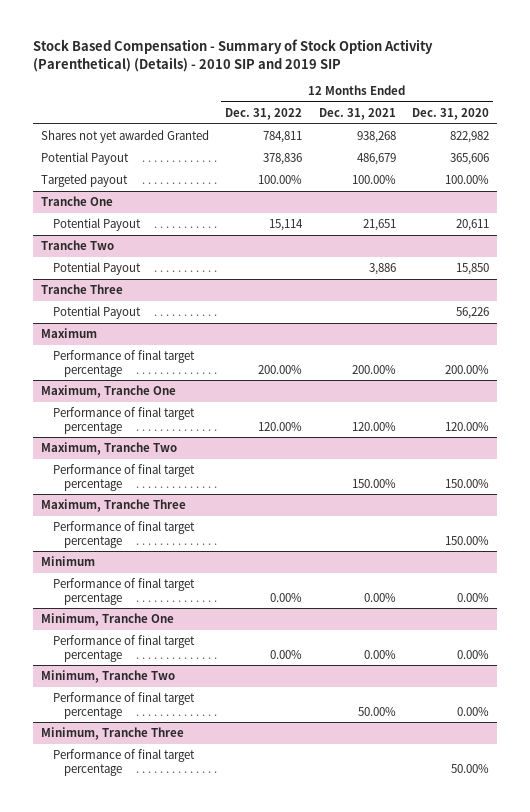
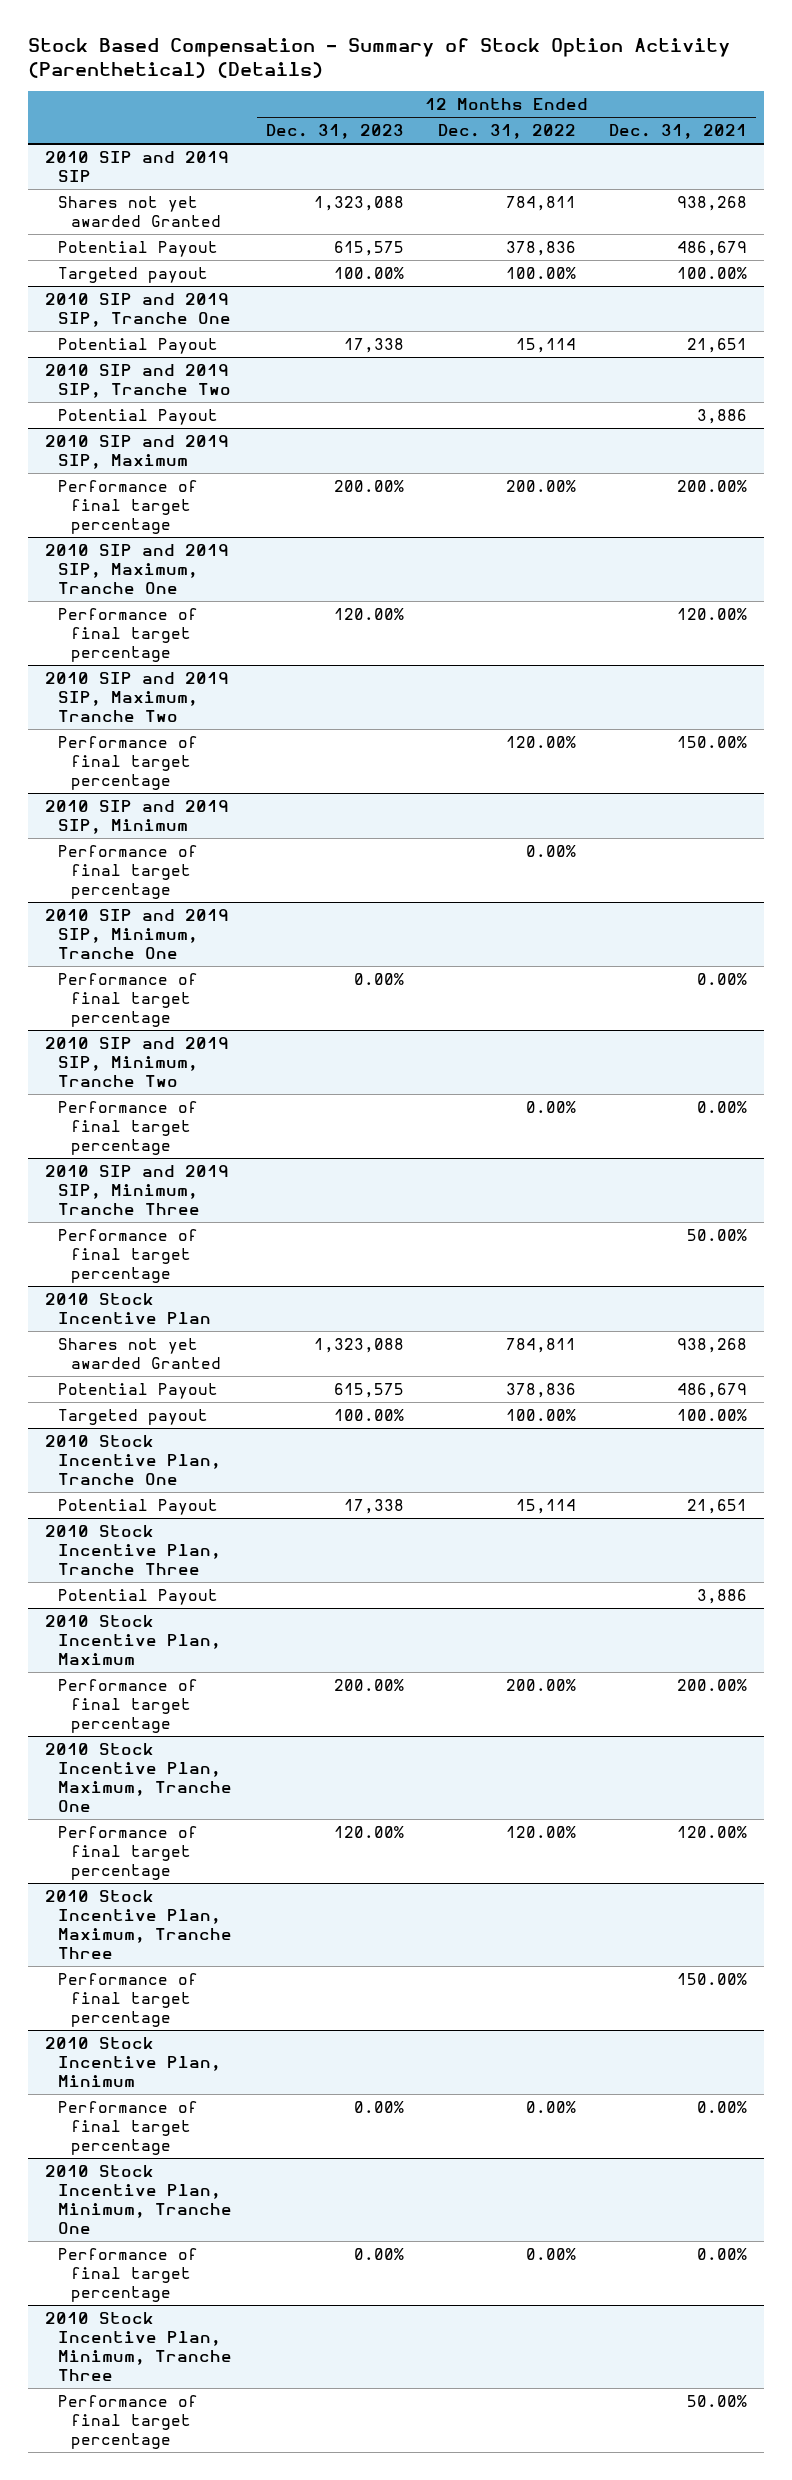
- Stock Based Compensation - Summary of Stock Option Activity (Parenthetical) (Details) - 2010 SIP and 2019 SIP
+ Stock Based Compensation - Summary of Stock Option Activity (Parenthetical) (Details)
- | 12 Months Ended Dec. 31, 2022 | 12 Months Ended Dec. 31, 2021 | 12 Months Ended Dec. 31, 2020
+ | 12 Months Ended Dec. 31, 2023 | 12 Months Ended Dec. 31, 2022 | 12 Months Ended Dec. 31, 2021
+ 2010 SIP and 2019 SIP
- Tranche One
+ 2010 SIP and 2019 SIP, Tranche One
- Tranche Two
+ 2010 SIP and 2019 SIP, Tranche Two
- Tranche Three
- Potential Payout | | | 56,226
- Maximum
+ 2010 SIP and 2019 SIP, Maximum
- Maximum, Tranche One
+ 2010 SIP and 2019 SIP, Maximum, Tranche One
+ Performance of final target percentage | 120.00% | | 120.00%
+ 2010 SIP and 2019 SIP, Maximum, Tranche Two
+ Performance of final target percentage | | 120.00% | 150.00%
+ 2010 SIP and 2019 SIP, Minimum
+ Performance of final target percentage | | 0.00% |
+ 2010 SIP and 2019 SIP, Minimum, Tranche One
+ Performance of final target percentage | 0.00% | | 0.00%
+ 2010 SIP and 2019 SIP, Minimum, Tranche Two
+ Performance of final target percentage | | 0.00% | 0.00%
+ 2010 SIP and 2019 SIP, Minimum, Tranche Three
+ Performance of final target percentage | | | 50.00%
+ 2010 Stock Incentive Plan
+ Shares not yet awarded Granted | 1,323,088 | 784,811 | 938,268
+ Potential Payout | 615,575 | 378,836 | 486,679
+ Targeted payout | 100.00% | 100.00% | 100.00%
+ 2010 Stock Incentive Plan, Tranche One
+ Potential Payout | 17,338 | 15,114 | 21,651
+ 2010 Stock Incentive Plan, Tranche Three
+ Potential Payout | | | 3,886
+ 2010 Stock Incentive Plan, Maximum
+ Performance of final target percentage | 200.00% | 200.00% | 200.00%
+ 2010 Stock Incentive Plan, Maximum, Tranche One
- Maximum, Tranche Two
+ 2010 Stock Incentive Plan, Maximum, Tranche Three
- Maximum, Tranche Three
- Performance of final target percentage | | | 150.00%
- Minimum
+ 2010 Stock Incentive Plan, Minimum
- Minimum, Tranche One
+ 2010 Stock Incentive Plan, Minimum, Tranche One
- Minimum, Tranche Two
+ 2010 Stock Incentive Plan, Minimum, Tranche Three
- Minimum, Tranche Three
- Performance of final target percentage | | | 50.00%

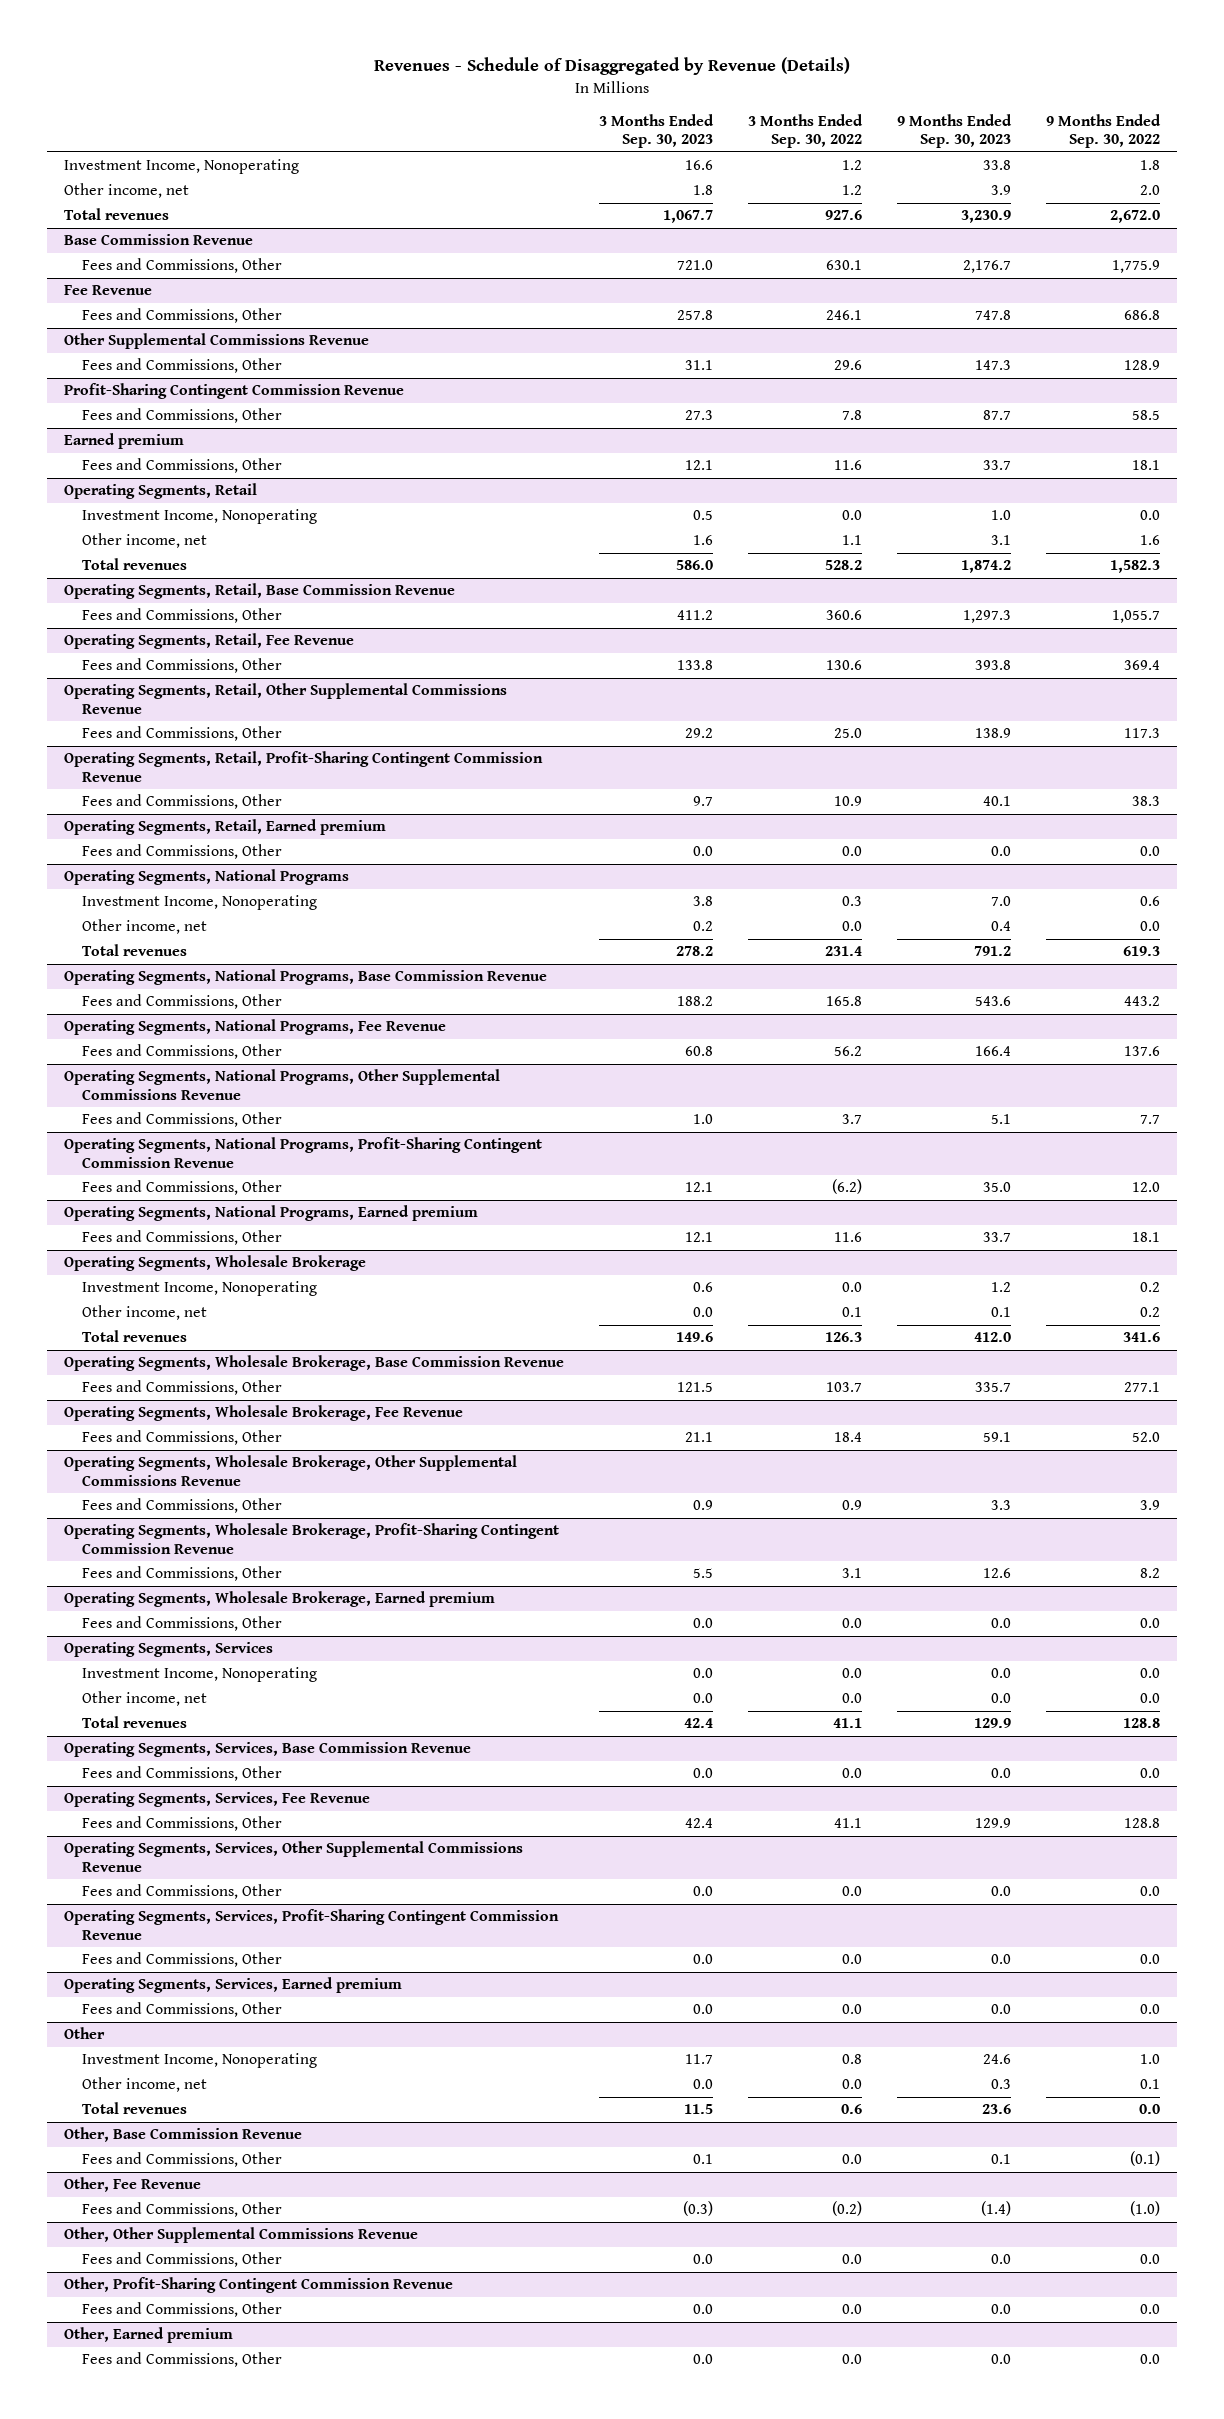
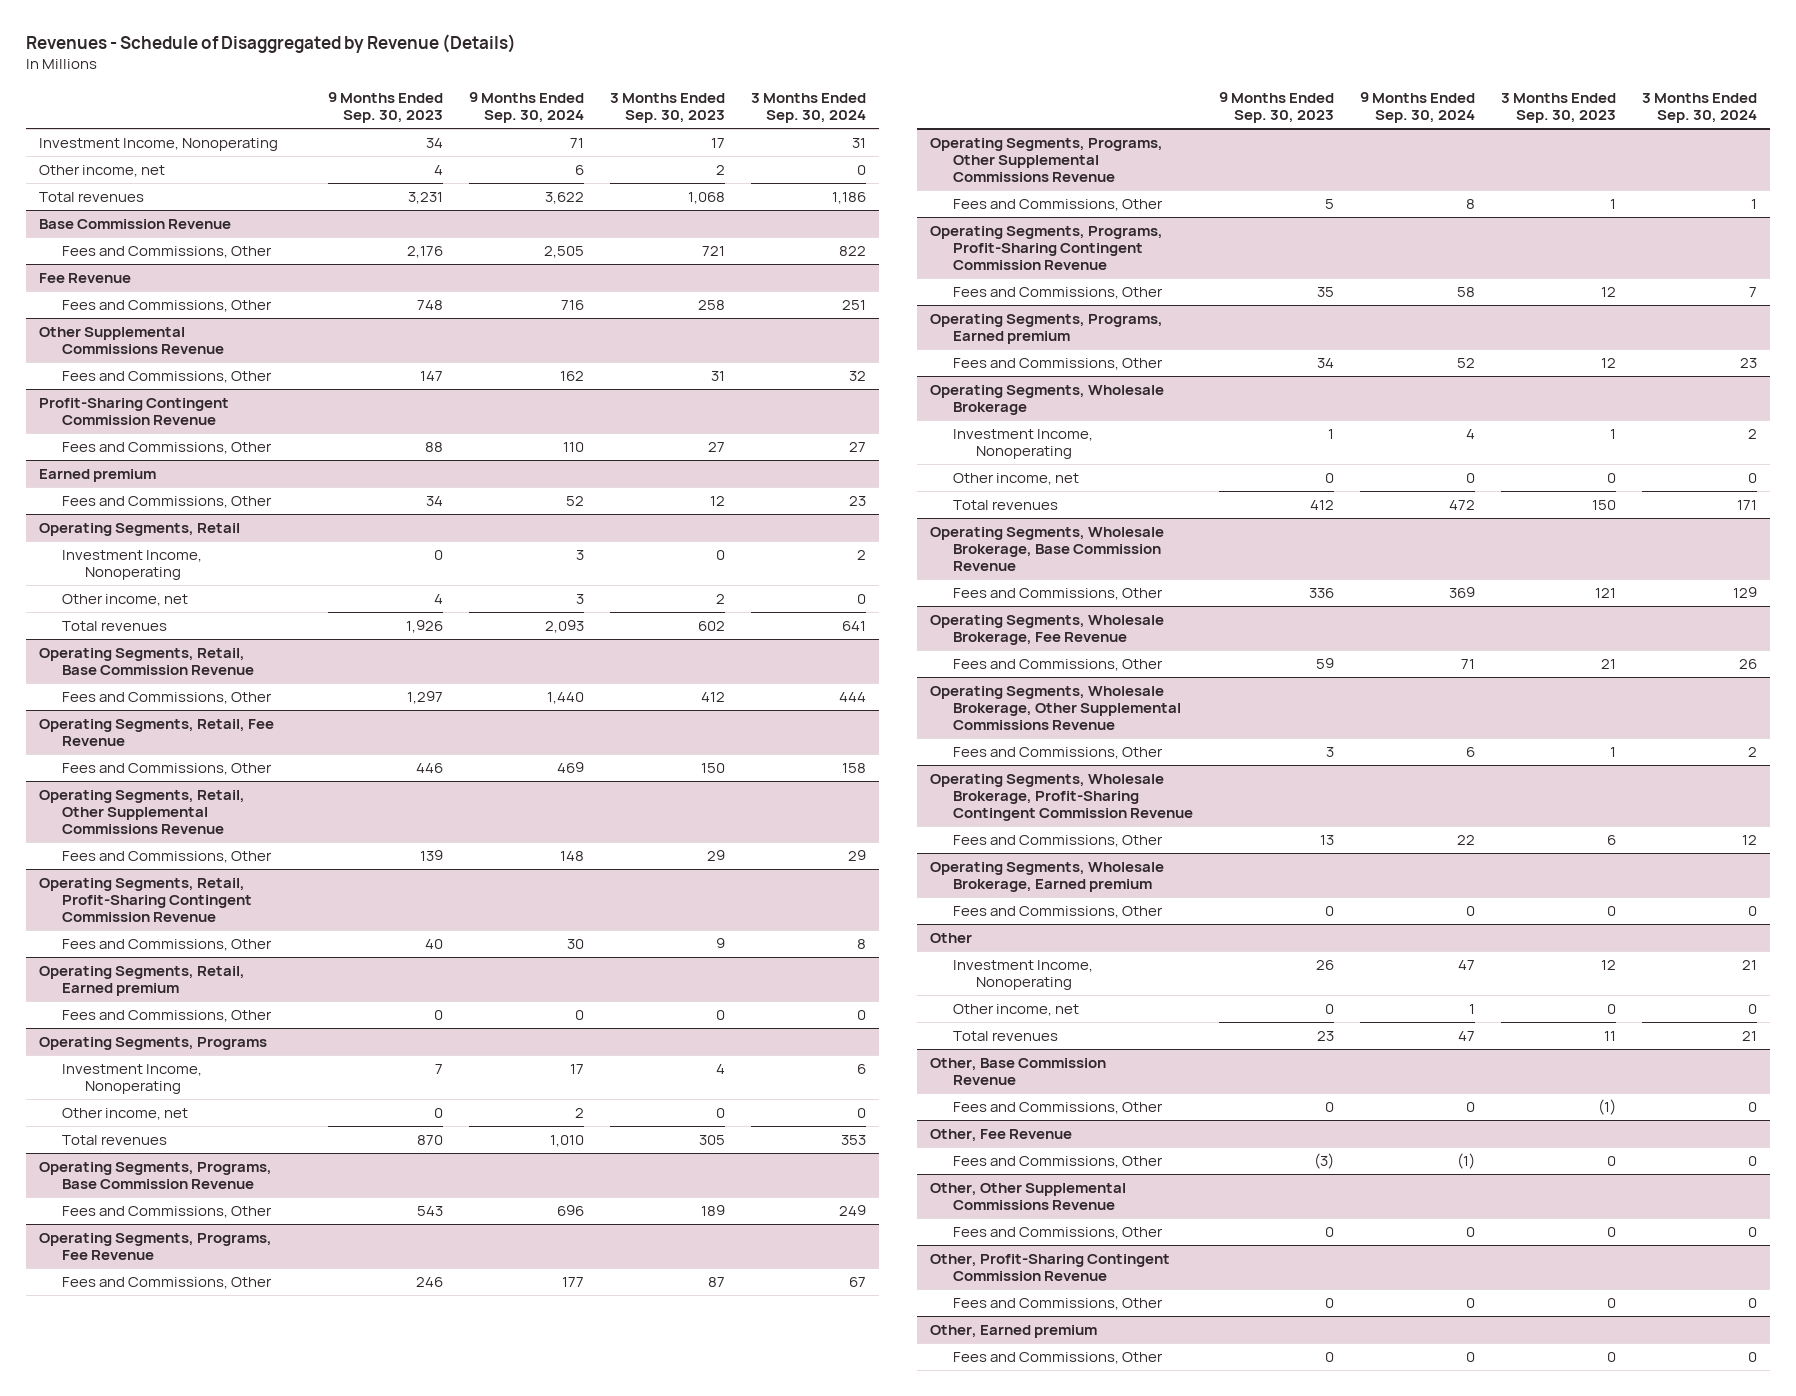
- | 3 Months Ended Sep. 30, 2023 | 3 Months Ended Sep. 30, 2022 | 9 Months Ended Sep. 30, 2023 | 9 Months Ended Sep. 30, 2022
+ | 9 Months Ended Sep. 30, 2023 | 9 Months Ended Sep. 30, 2024 | 3 Months Ended Sep. 30, 2023 | 3 Months Ended Sep. 30, 2024
- Investment Income, Nonoperating | 16.6 | 1.2 | 33.8 | 1.8
- Other income, net | 1.8 | 1.2 | 3.9 | 2.0
- Total revenues | 1,067.7 | 927.6 | 3,230.9 | 2,672.0
+ Investment Income, Nonoperating | 34 | 71 | 17 | 31
+ Other income, net | 4 | 6 | 2 | 0
+ Total revenues | 3,231 | 3,622 | 1,068 | 1,186
@ Base Commission Revenue
- Fees and Commissions, Other | 721.0 | 630.1 | 2,176.7 | 1,775.9
+ Fees and Commissions, Other | 2,176 | 2,505 | 721 | 822
@ Fee Revenue
- Fees and Commissions, Other | 257.8 | 246.1 | 747.8 | 686.8
+ Fees and Commissions, Other | 748 | 716 | 258 | 251
@ Other Supplemental Commissions Revenue
- Fees and Commissions, Other | 31.1 | 29.6 | 147.3 | 128.9
+ Fees and Commissions, Other | 147 | 162 | 31 | 32
@ Profit-Sharing Contingent Commission Revenue
- Fees and Commissions, Other | 27.3 | 7.8 | 87.7 | 58.5
+ Fees and Commissions, Other | 88 | 110 | 27 | 27
@ Earned premium
- Fees and Commissions, Other | 12.1 | 11.6 | 33.7 | 18.1
+ Fees and Commissions, Other | 34 | 52 | 12 | 23
@ Operating Segments, Retail
- Investment Income, Nonoperating | 0.5 | 0.0 | 1.0 | 0.0
- Other income, net | 1.6 | 1.1 | 3.1 | 1.6
- Total revenues | 586.0 | 528.2 | 1,874.2 | 1,582.3
+ Investment Income, Nonoperating | 0 | 3 | 0 | 2
+ Other income, net | 4 | 3 | 2 | 0
+ Total revenues | 1,926 | 2,093 | 602 | 641
@ Operating Segments, Retail, Base Commission Revenue
- Fees and Commissions, Other | 411.2 | 360.6 | 1,297.3 | 1,055.7
+ Fees and Commissions, Other | 1,297 | 1,440 | 412 | 444
@ Operating Segments, Retail, Fee Revenue
- Fees and Commissions, Other | 133.8 | 130.6 | 393.8 | 369.4
+ Fees and Commissions, Other | 446 | 469 | 150 | 158
@ Operating Segments, Retail, Other Supplemental Commissions Revenue
- Fees and Commissions, Other | 29.2 | 25.0 | 138.9 | 117.3
+ Fees and Commissions, Other | 139 | 148 | 29 | 29
@ Operating Segments, Retail, Profit-Sharing Contingent Commission Revenue
- Fees and Commissions, Other | 9.7 | 10.9 | 40.1 | 38.3
+ Fees and Commissions, Other | 40 | 30 | 9 | 8
@ Operating Segments, Retail, Earned premium
- Fees and Commissions, Other | 0.0 | 0.0 | 0.0 | 0.0
- Operating Segments, National Programs
- Investment Income, Nonoperating | 3.8 | 0.3 | 7.0 | 0.6
- Other income, net | 0.2 | 0.0 | 0.4 | 0.0
- Total revenues | 278.2 | 231.4 | 791.2 | 619.3
- Operating Segments, National Programs, Base Commission Revenue
- Fees and Commissions, Other | 188.2 | 165.8 | 543.6 | 443.2
- Operating Segments, National Programs, Fee Revenue
- Fees and Commissions, Other | 60.8 | 56.2 | 166.4 | 137.6
- Operating Segments, National Programs, Other Supplemental Commissions Revenue
- Fees and Commissions, Other | 1.0 | 3.7 | 5.1 | 7.7
- Operating Segments, National Programs, Profit-Sharing Contingent Commission Revenue
- Fees and Commissions, Other | 12.1 | (6.2) | 35.0 | 12.0
- Operating Segments, National Programs, Earned premium
- Fees and Commissions, Other | 12.1 | 11.6 | 33.7 | 18.1
@ Operating Segments, Retail, Earned premium
+ Fees and Commissions, Other | 0 | 0 | 0 | 0
+ Operating Segments, Programs
+ Investment Income, Nonoperating | 7 | 17 | 4 | 6
+ Other income, net | 0 | 2 | 0 | 0
+ Total revenues | 870 | 1,010 | 305 | 353
+ Operating Segments, Programs, Base Commission Revenue
+ Fees and Commissions, Other | 543 | 696 | 189 | 249
+ Operating Segments, Programs, Fee Revenue
+ Fees and Commissions, Other | 246 | 177 | 87 | 67
+ Operating Segments, Programs, Other Supplemental Commissions Revenue
+ Fees and Commissions, Other | 5 | 8 | 1 | 1
+ Operating Segments, Programs, Profit-Sharing Contingent Commission Revenue
+ Fees and Commissions, Other | 35 | 58 | 12 | 7
+ Operating Segments, Programs, Earned premium
+ Fees and Commissions, Other | 34 | 52 | 12 | 23
@ Operating Segments, Wholesale Brokerage
- Investment Income, Nonoperating | 0.6 | 0.0 | 1.2 | 0.2
- Other income, net | 0.0 | 0.1 | 0.1 | 0.2
- Total revenues | 149.6 | 126.3 | 412.0 | 341.6
+ Investment Income, Nonoperating | 1 | 4 | 1 | 2
+ Other income, net | 0 | 0 | 0 | 0
+ Total revenues | 412 | 472 | 150 | 171
@ Operating Segments, Wholesale Brokerage, Base Commission Revenue
- Fees and Commissions, Other | 121.5 | 103.7 | 335.7 | 277.1
+ Fees and Commissions, Other | 336 | 369 | 121 | 129
@ Operating Segments, Wholesale Brokerage, Fee Revenue
- Fees and Commissions, Other | 21.1 | 18.4 | 59.1 | 52.0
+ Fees and Commissions, Other | 59 | 71 | 21 | 26
@ Operating Segments, Wholesale Brokerage, Other Supplemental Commissions Revenue
- Fees and Commissions, Other | 0.9 | 0.9 | 3.3 | 3.9
+ Fees and Commissions, Other | 3 | 6 | 1 | 2
@ Operating Segments, Wholesale Brokerage, Profit-Sharing Contingent Commission Revenue
- Fees and Commissions, Other | 5.5 | 3.1 | 12.6 | 8.2
+ Fees and Commissions, Other | 13 | 22 | 6 | 12
@ Operating Segments, Wholesale Brokerage, Earned premium
- Fees and Commissions, Other | 0.0 | 0.0 | 0.0 | 0.0
- Operating Segments, Services
- Investment Income, Nonoperating | 0.0 | 0.0 | 0.0 | 0.0
- Other income, net | 0.0 | 0.0 | 0.0 | 0.0
- Total revenues | 42.4 | 41.1 | 129.9 | 128.8
- Operating Segments, Services, Base Commission Revenue
- Fees and Commissions, Other | 0.0 | 0.0 | 0.0 | 0.0
- Operating Segments, Services, Fee Revenue
- Fees and Commissions, Other | 42.4 | 41.1 | 129.9 | 128.8
- Operating Segments, Services, Other Supplemental Commissions Revenue
- Fees and Commissions, Other | 0.0 | 0.0 | 0.0 | 0.0
- Operating Segments, Services, Profit-Sharing Contingent Commission Revenue
- Fees and Commissions, Other | 0.0 | 0.0 | 0.0 | 0.0
- Operating Segments, Services, Earned premium
- Fees and Commissions, Other | 0.0 | 0.0 | 0.0 | 0.0
@ Operating Segments, Wholesale Brokerage, Earned premium
+ Fees and Commissions, Other | 0 | 0 | 0 | 0
@ Other
- Investment Income, Nonoperating | 11.7 | 0.8 | 24.6 | 1.0
- Other income, net | 0.0 | 0.0 | 0.3 | 0.1
- Total revenues | 11.5 | 0.6 | 23.6 | 0.0
+ Investment Income, Nonoperating | 26 | 47 | 12 | 21
+ Other income, net | 0 | 1 | 0 | 0
+ Total revenues | 23 | 47 | 11 | 21
@ Other, Base Commission Revenue
- Fees and Commissions, Other | 0.1 | 0.0 | 0.1 | (0.1)
+ Fees and Commissions, Other | 0 | 0 | (1) | 0
@ Other, Fee Revenue
- Fees and Commissions, Other | (0.3) | (0.2) | (1.4) | (1.0)
+ Fees and Commissions, Other | (3) | (1) | 0 | 0
@ Other, Other Supplemental Commissions Revenue
- Fees and Commissions, Other | 0.0 | 0.0 | 0.0 | 0.0
+ Fees and Commissions, Other | 0 | 0 | 0 | 0
@ Other, Profit-Sharing Contingent Commission Revenue
- Fees and Commissions, Other | 0.0 | 0.0 | 0.0 | 0.0
+ Fees and Commissions, Other | 0 | 0 | 0 | 0
@ Other, Earned premium
- Fees and Commissions, Other | 0.0 | 0.0 | 0.0 | 0.0
+ Fees and Commissions, Other | 0 | 0 | 0 | 0

